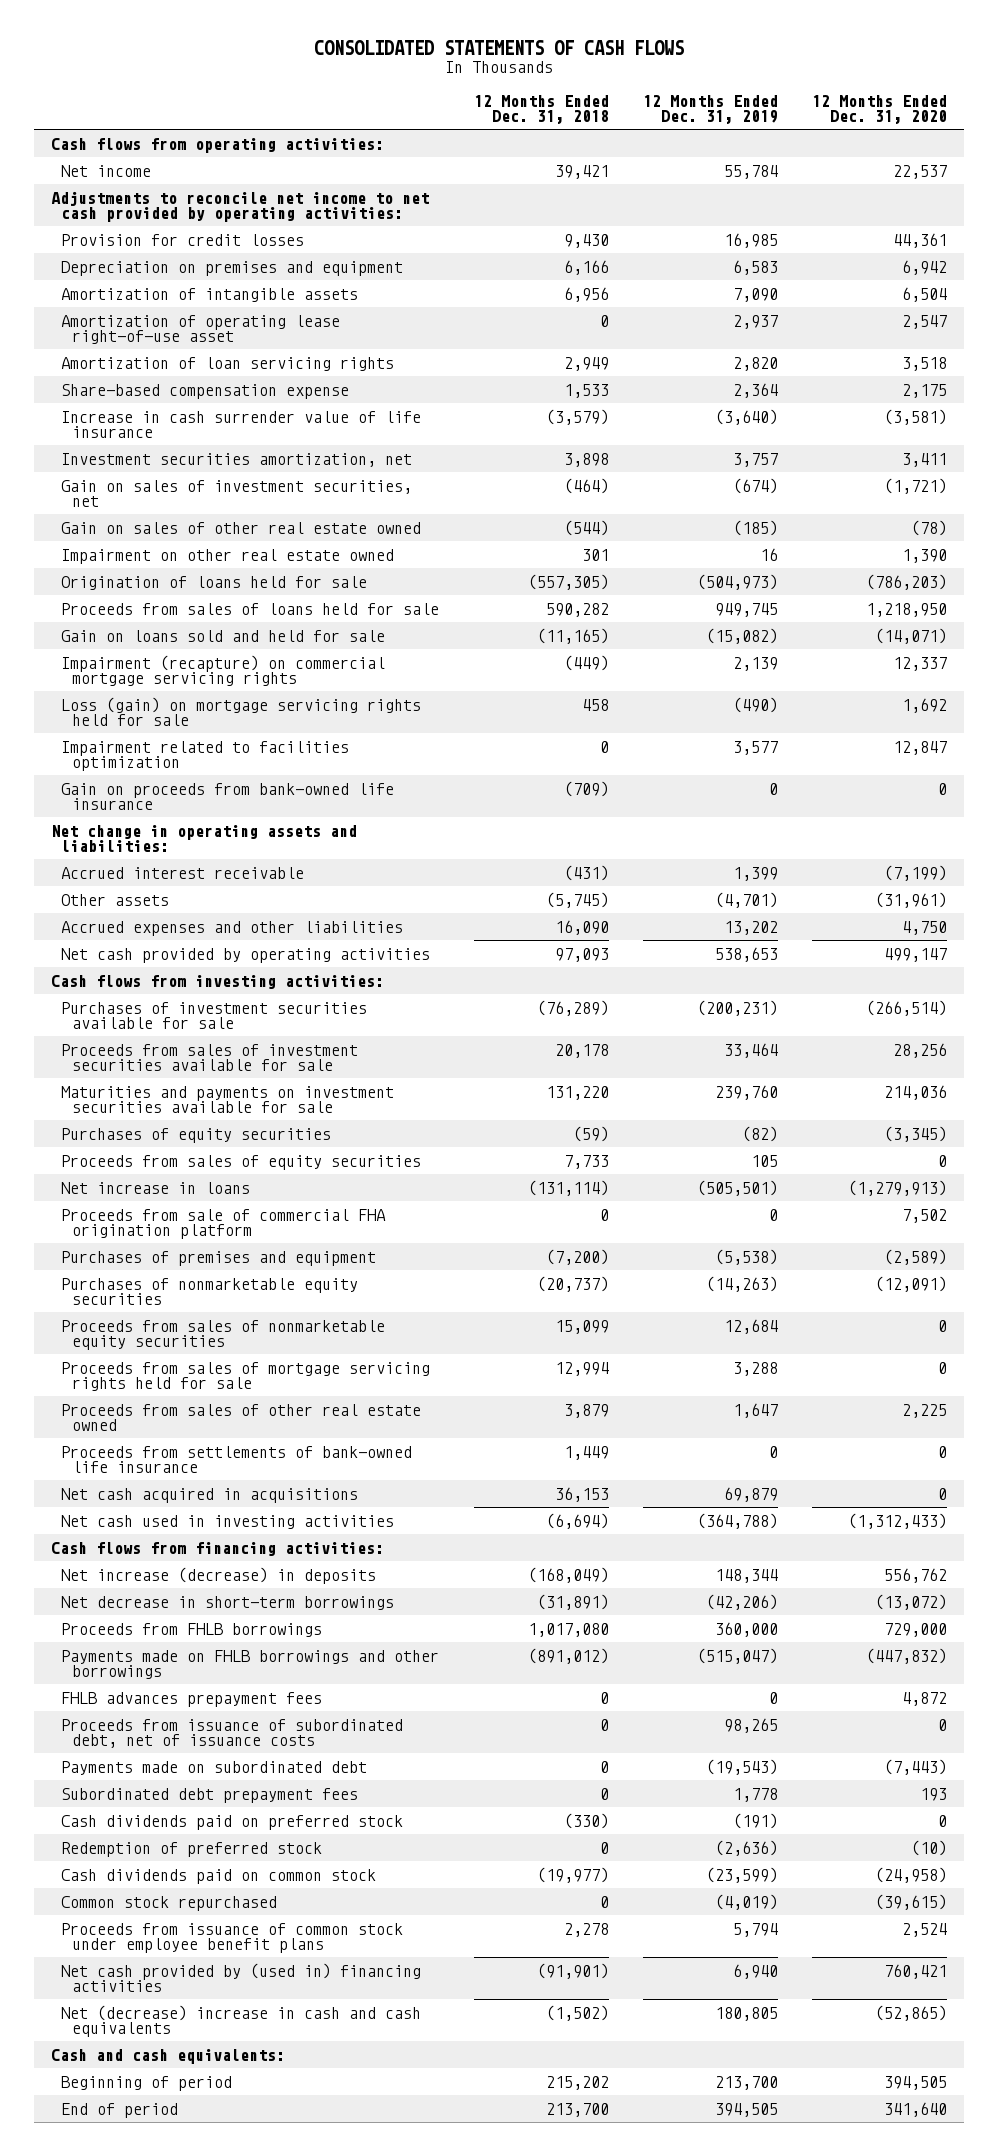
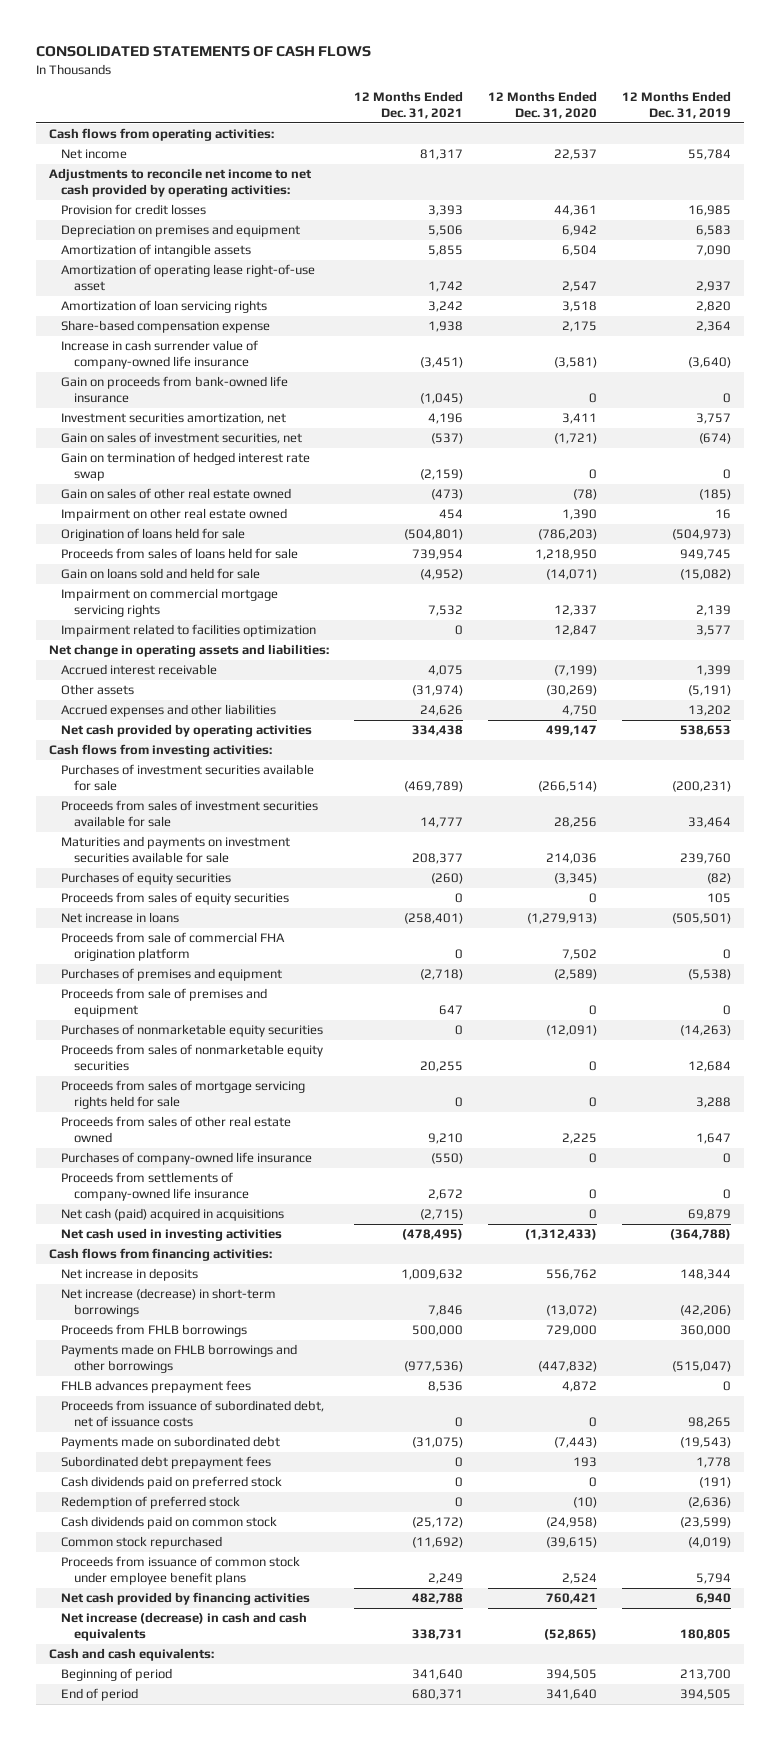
- | 12 Months Ended Dec. 31, 2018 | 12 Months Ended Dec. 31, 2019 | 12 Months Ended Dec. 31, 2020
+ | 12 Months Ended Dec. 31, 2021 | 12 Months Ended Dec. 31, 2020 | 12 Months Ended Dec. 31, 2019
- Increase in cash surrender value of life insurance | (3,579) | (3,640) | (3,581)
+ Increase in cash surrender value of company-owned life insurance | (3,451) | (3,581) | (3,640)
moved up: Gain on proceeds from bank-owned life insurance | (1,045) | 0 | 0
+ Gain on termination of hedged interest rate swap | (2,159) | 0 | 0
- Impairment (recapture) on commercial mortgage servicing rights | (449) | 2,139 | 12,337
- Loss (gain) on mortgage servicing rights held for sale | 458 | (490) | 1,692
+ Impairment on commercial mortgage servicing rights | 7,532 | 12,337 | 2,139
- Other assets | (5,745) | (4,701) | (31,961)
+ Other assets | (31,974) | (30,269) | (5,191)
+ Proceeds from sale of premises and equipment | 647 | 0 | 0
- Proceeds from settlements of bank-owned life insurance | 1,449 | 0 | 0
- Net cash acquired in acquisitions | 36,153 | 69,879 | 0
+ Purchases of company-owned life insurance | (550) | 0 | 0
+ Proceeds from settlements of company-owned life insurance | 2,672 | 0 | 0
+ Net cash (paid) acquired in acquisitions | (2,715) | 0 | 69,879
- Net increase (decrease) in deposits | (168,049) | 148,344 | 556,762
- Net decrease in short-term borrowings | (31,891) | (42,206) | (13,072)
+ Net increase in deposits | 1,009,632 | 556,762 | 148,344
+ Net increase (decrease) in short-term borrowings | 7,846 | (13,072) | (42,206)
- Net cash provided by (used in) financing activities | (91,901) | 6,940 | 760,421
- Net (decrease) increase in cash and cash equivalents | (1,502) | 180,805 | (52,865)
+ Net cash provided by financing activities | 482,788 | 760,421 | 6,940
+ Net increase (decrease) in cash and cash equivalents | 338,731 | (52,865) | 180,805

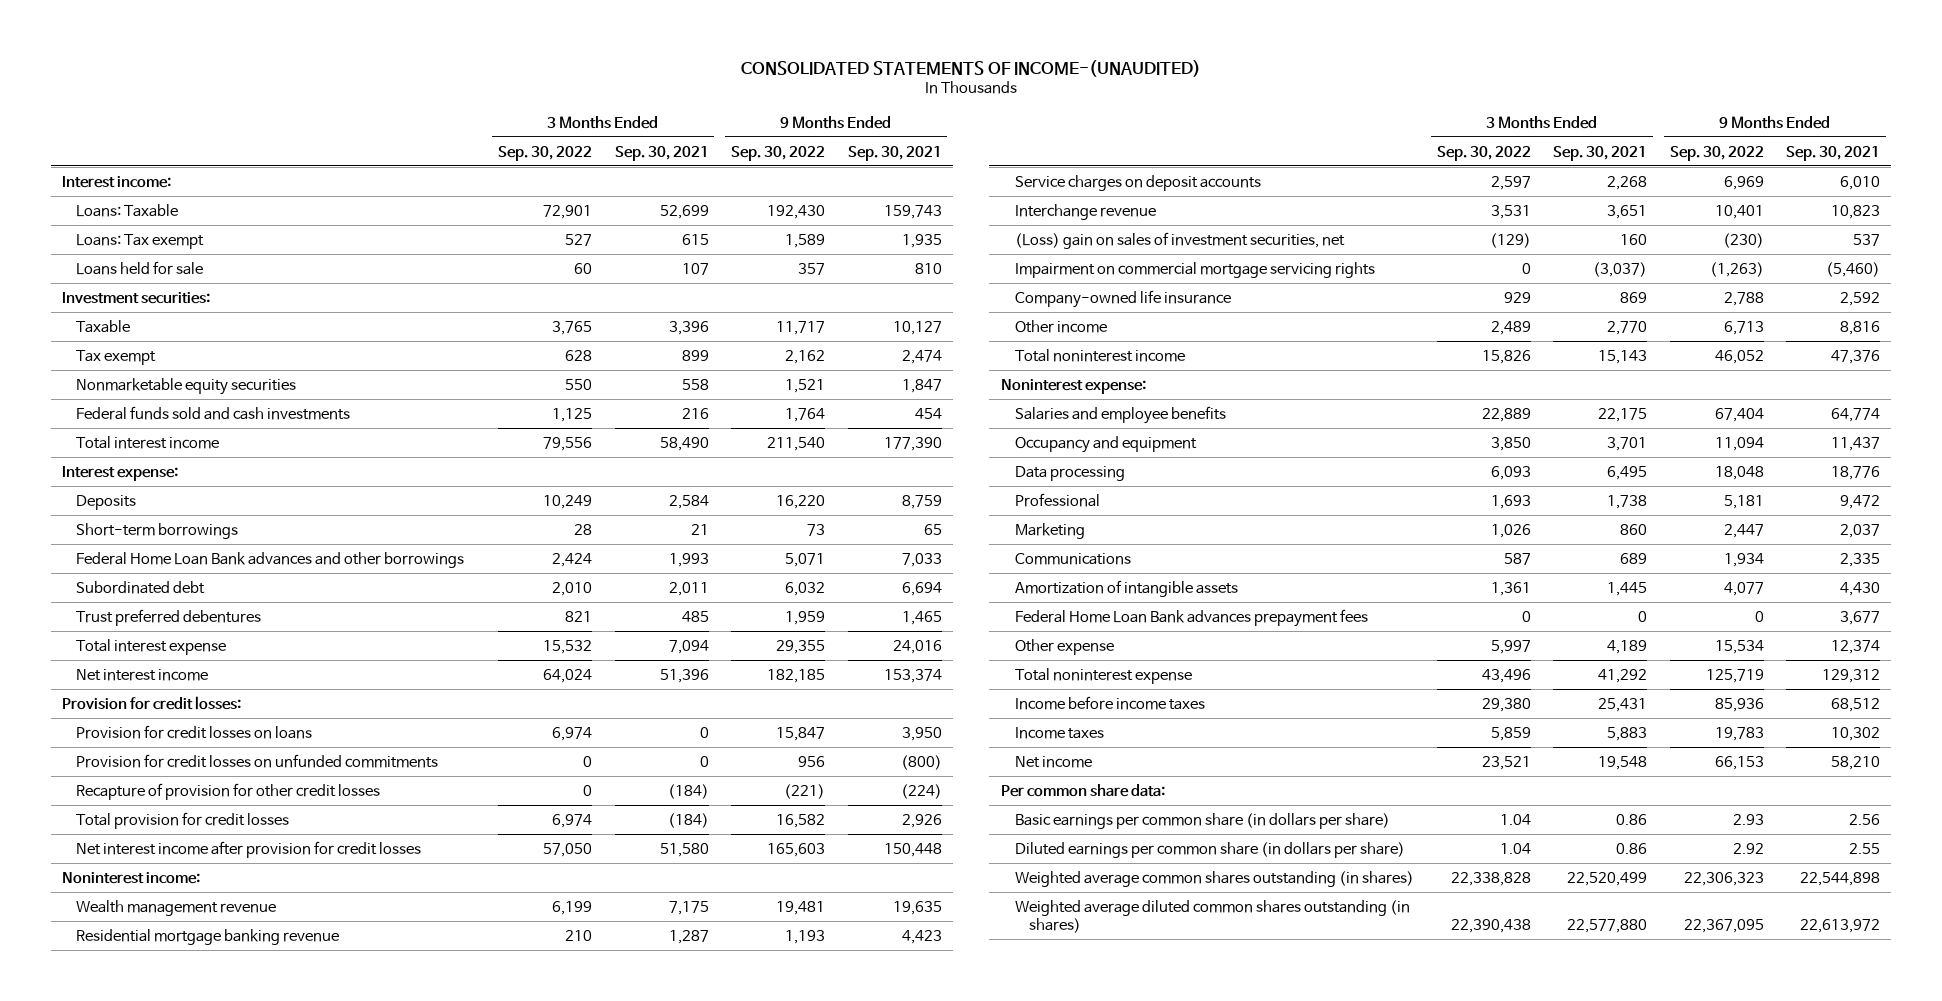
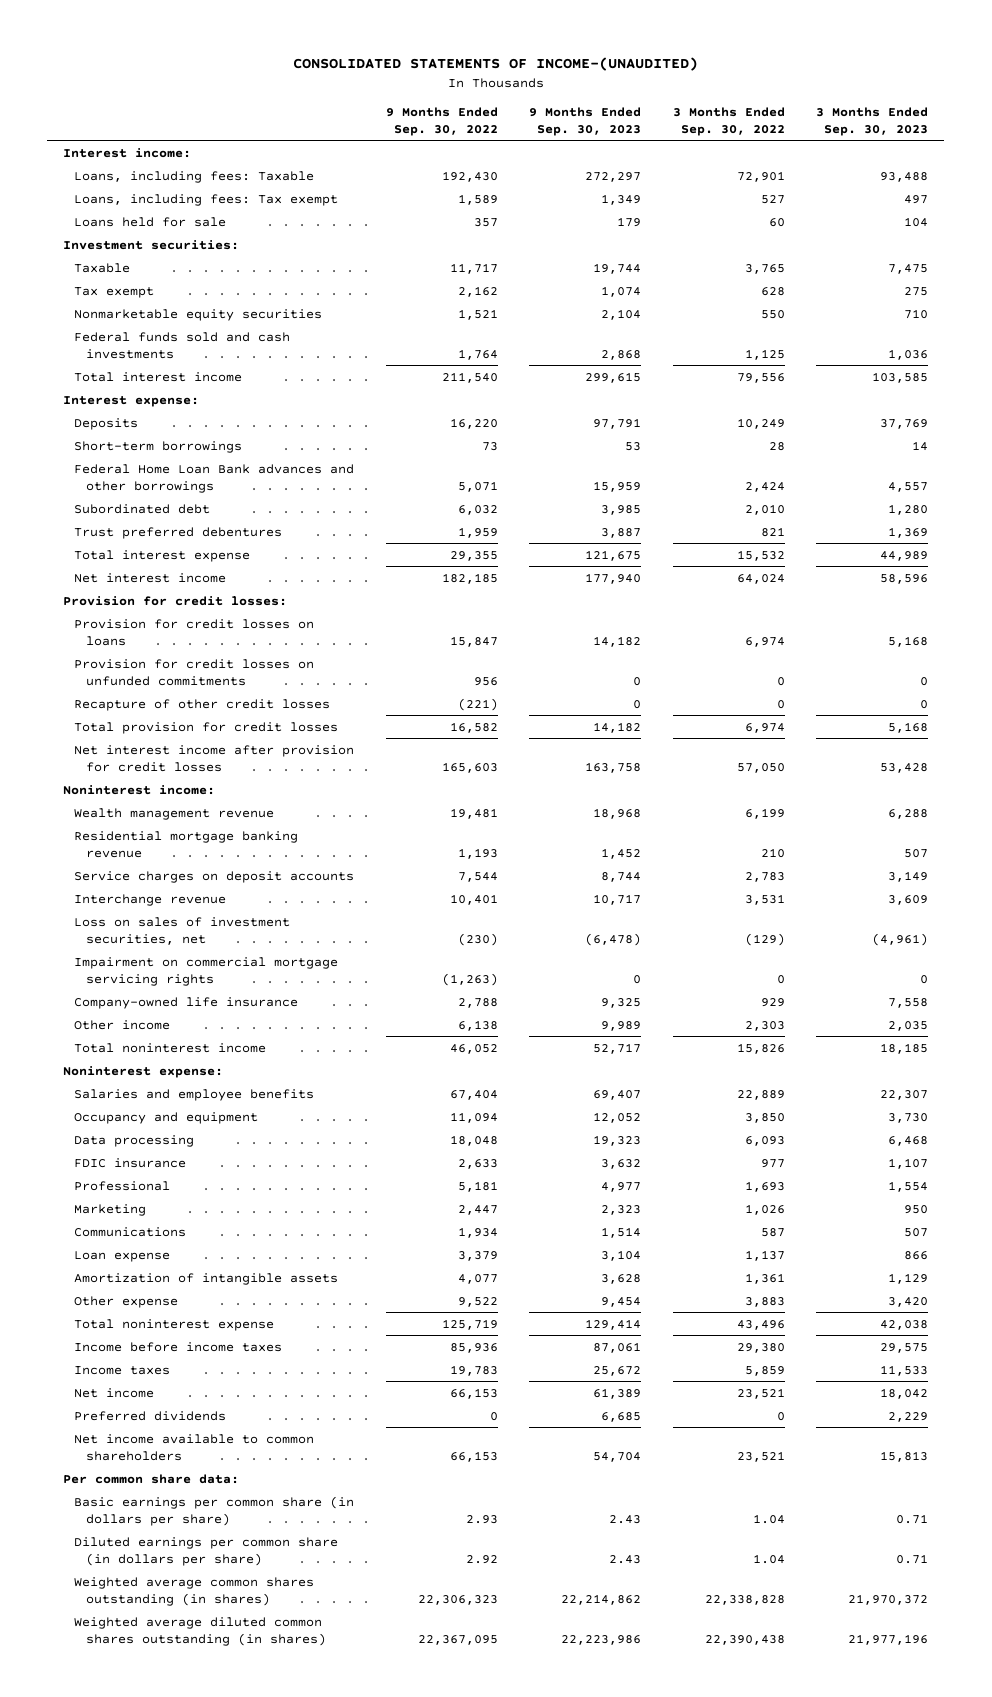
- | 3 Months Ended Sep. 30, 2022 | 3 Months Ended Sep. 30, 2021 | 9 Months Ended Sep. 30, 2022 | 9 Months Ended Sep. 30, 2021
+ | 9 Months Ended Sep. 30, 2022 | 9 Months Ended Sep. 30, 2023 | 3 Months Ended Sep. 30, 2022 | 3 Months Ended Sep. 30, 2023
- Loans: Taxable | 72,901 | 52,699 | 192,430 | 159,743
- Loans: Tax exempt | 527 | 615 | 1,589 | 1,935
+ Loans, including fees: Taxable | 192,430 | 272,297 | 72,901 | 93,488
+ Loans, including fees: Tax exempt | 1,589 | 1,349 | 527 | 497
- Recapture of provision for other credit losses | 0 | (184) | (221) | (224)
+ Recapture of other credit losses | (221) | 0 | 0 | 0
- Service charges on deposit accounts | 2,597 | 2,268 | 6,969 | 6,010
+ Service charges on deposit accounts | 7,544 | 8,744 | 2,783 | 3,149
- (Loss) gain on sales of investment securities, net | (129) | 160 | (230) | 537
+ Loss on sales of investment securities, net | (230) | (6,478) | (129) | (4,961)
- Other income | 2,489 | 2,770 | 6,713 | 8,816
+ Other income | 6,138 | 9,989 | 2,303 | 2,035
+ FDIC insurance | 2,633 | 3,632 | 977 | 1,107
+ Loan expense | 3,379 | 3,104 | 1,137 | 866
- Federal Home Loan Bank advances prepayment fees | 0 | 0 | 0 | 3,677
- Other expense | 5,997 | 4,189 | 15,534 | 12,374
+ Other expense | 9,522 | 9,454 | 3,883 | 3,420
+ Preferred dividends | 0 | 6,685 | 0 | 2,229
+ Net income available to common shareholders | 66,153 | 54,704 | 23,521 | 15,813

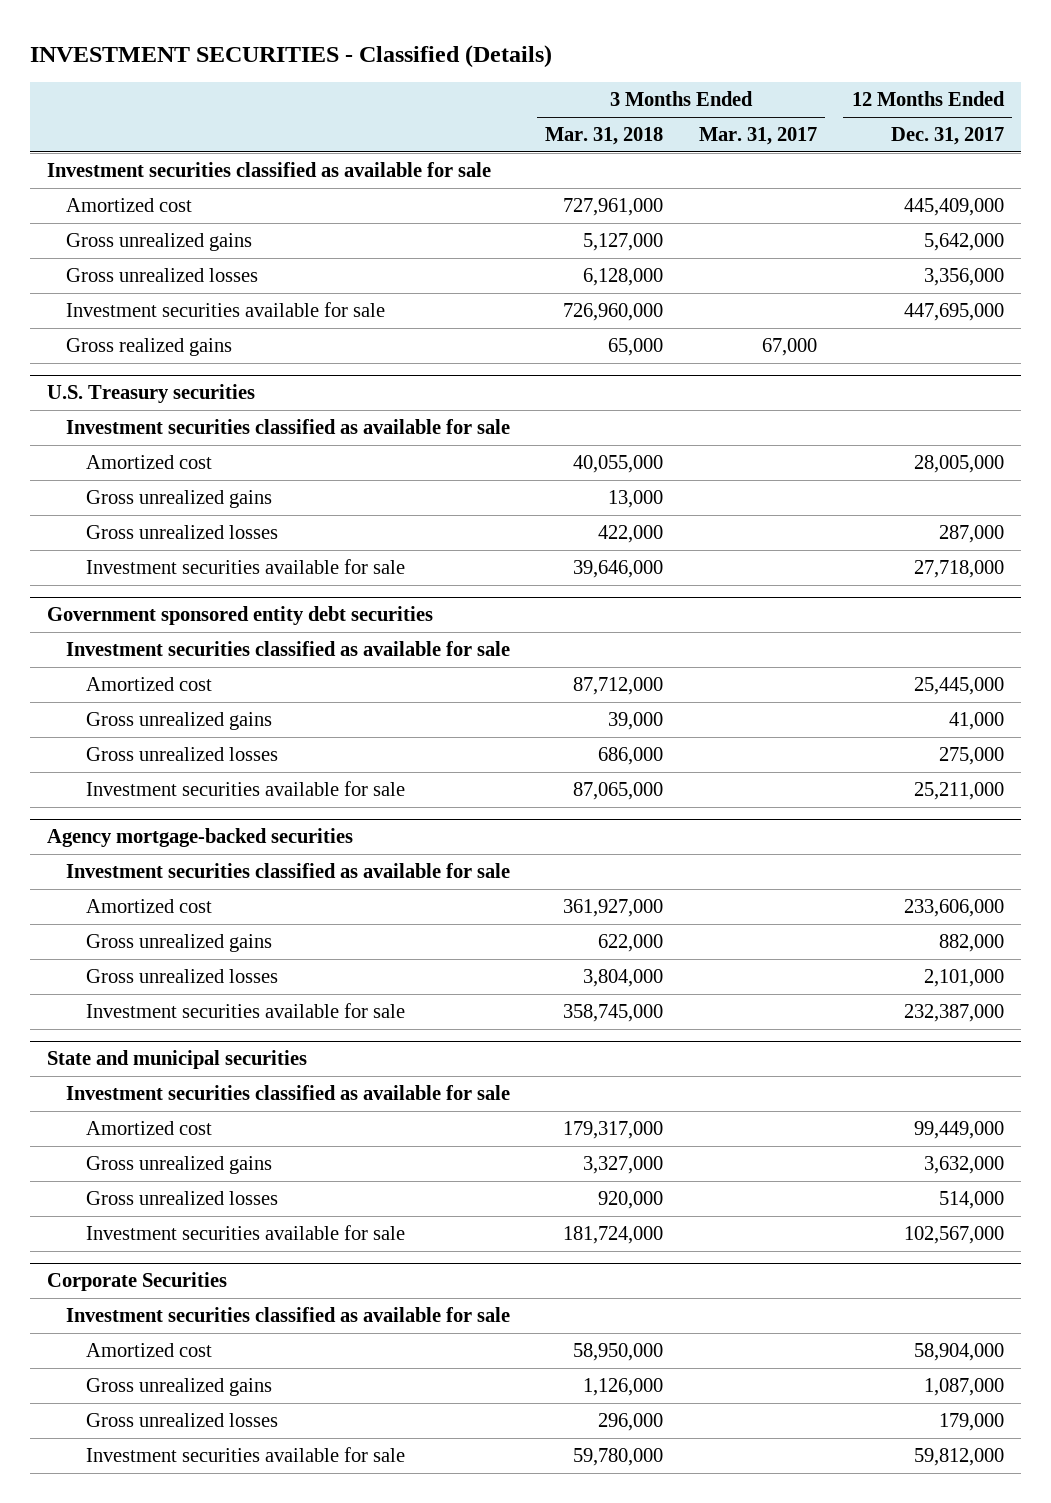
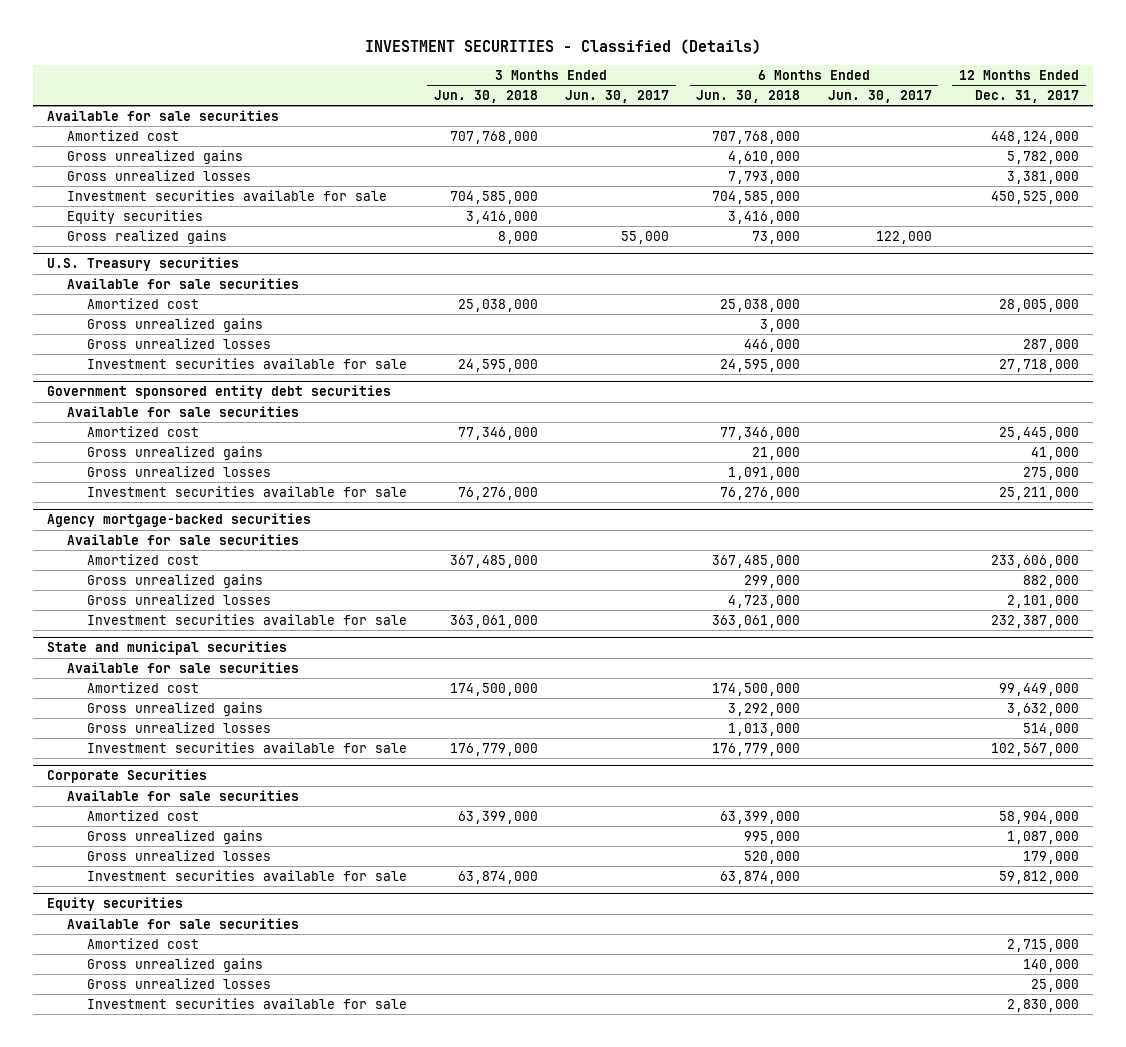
- | 3 Months Ended Mar. 31, 2018 | 3 Months Ended Mar. 31, 2017 | 12 Months Ended Dec. 31, 2017
+ | 3 Months Ended Jun. 30, 2018 | 3 Months Ended Jun. 30, 2017 | 6 Months Ended Jun. 30, 2018 | 6 Months Ended Jun. 30, 2017 | 12 Months Ended Dec. 31, 2017
- Investment securities classified as available for sale
- Amortized cost | 727,961,000 | | 445,409,000
- Gross unrealized gains | 5,127,000 | | 5,642,000
- Gross unrealized losses | 6,128,000 | | 3,356,000
- Investment securities available for sale | 726,960,000 | | 447,695,000
+ Available for sale securities
+ Amortized cost | 707,768,000 | | 707,768,000 | | 448,124,000
+ Gross unrealized gains | | | 4,610,000 | | 5,782,000
+ Gross unrealized losses | | | 7,793,000 | | 3,381,000
+ Investment securities available for sale | 704,585,000 | | 704,585,000 | | 450,525,000
+ Equity securities | 3,416,000 | | 3,416,000 | |
@ U.S. Treasury securities
- Investment securities classified as available for sale
+ Available for sale securities
@ Government sponsored entity debt securities
- Investment securities classified as available for sale
+ Available for sale securities
@ Agency mortgage-backed securities
- Investment securities classified as available for sale
+ Available for sale securities
@ State and municipal securities
- Investment securities classified as available for sale
+ Available for sale securities
@ Corporate Securities
- Investment securities classified as available for sale
+ Available for sale securities
+ Equity securities
+ Available for sale securities
+ Amortized cost | | | | | 2,715,000
+ Gross unrealized gains | | | | | 140,000
+ Gross unrealized losses | | | | | 25,000
+ Investment securities available for sale | | | | | 2,830,000

